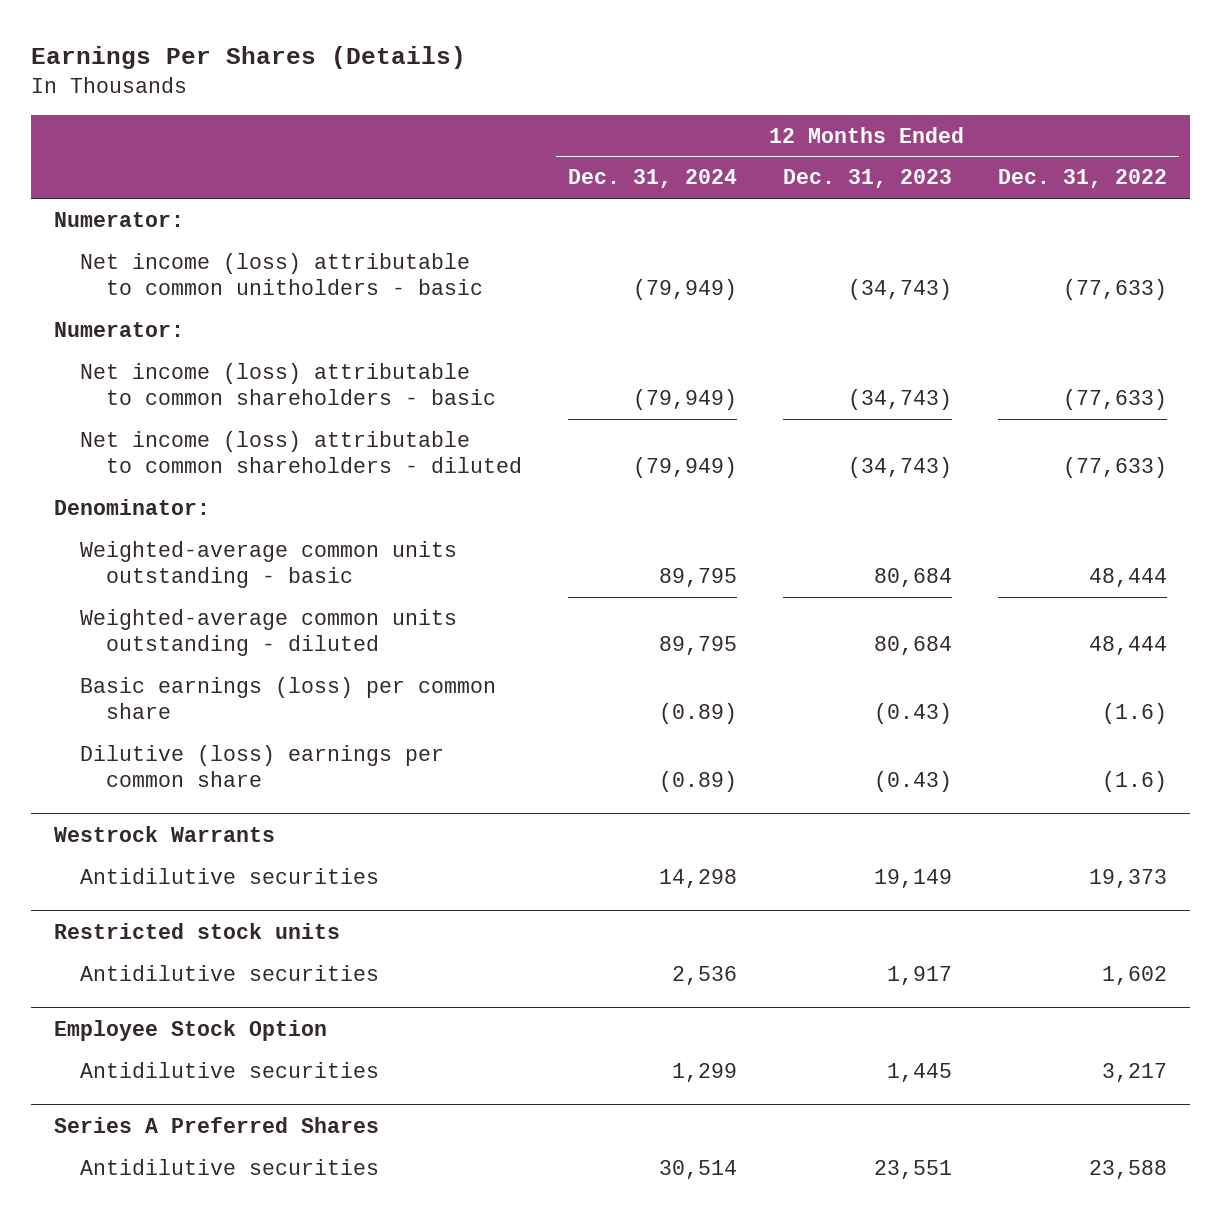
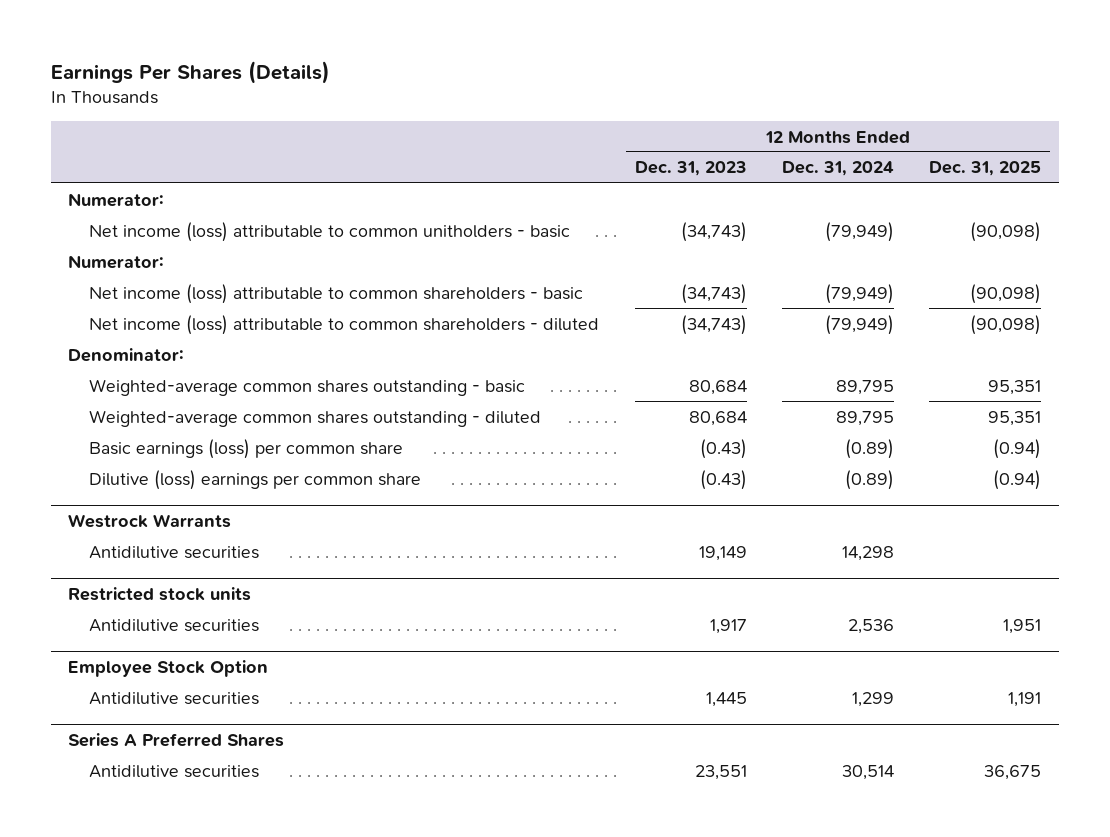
- | 12 Months Ended Dec. 31, 2024 | 12 Months Ended Dec. 31, 2023 | 12 Months Ended Dec. 31, 2022
+ | 12 Months Ended Dec. 31, 2023 | 12 Months Ended Dec. 31, 2024 | 12 Months Ended Dec. 31, 2025
- Weighted-average common units outstanding - basic | 89,795 | 80,684 | 48,444
- Weighted-average common units outstanding - diluted | 89,795 | 80,684 | 48,444
+ Weighted-average common shares outstanding - basic | 80,684 | 89,795 | 95,351
+ Weighted-average common shares outstanding - diluted | 80,684 | 89,795 | 95,351

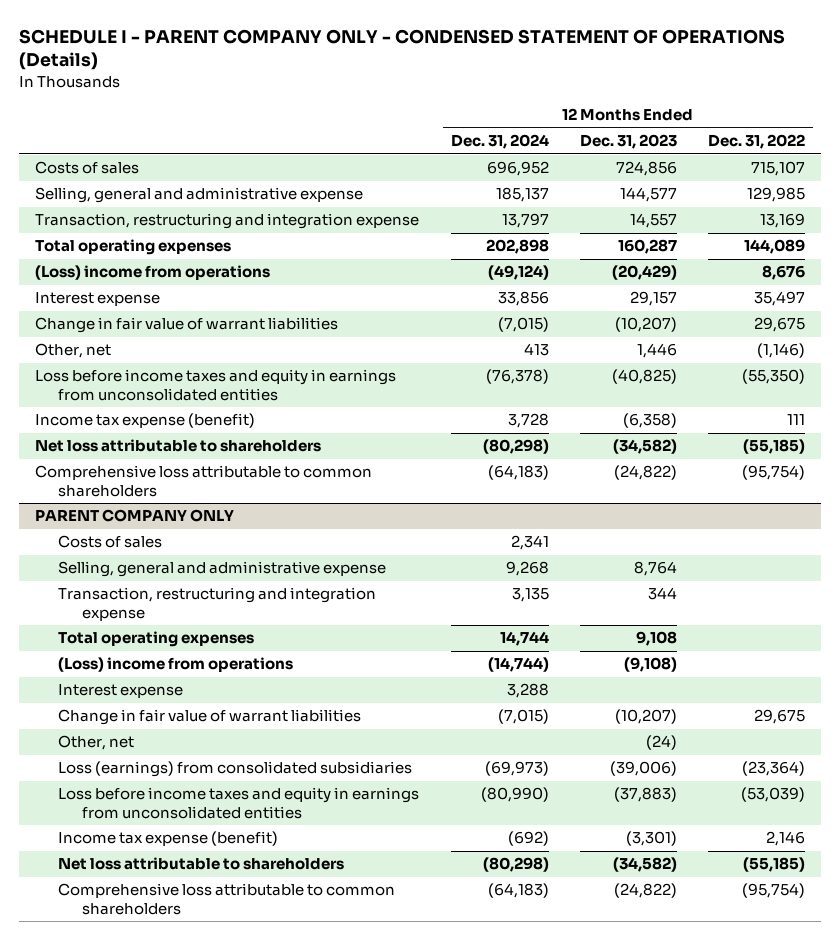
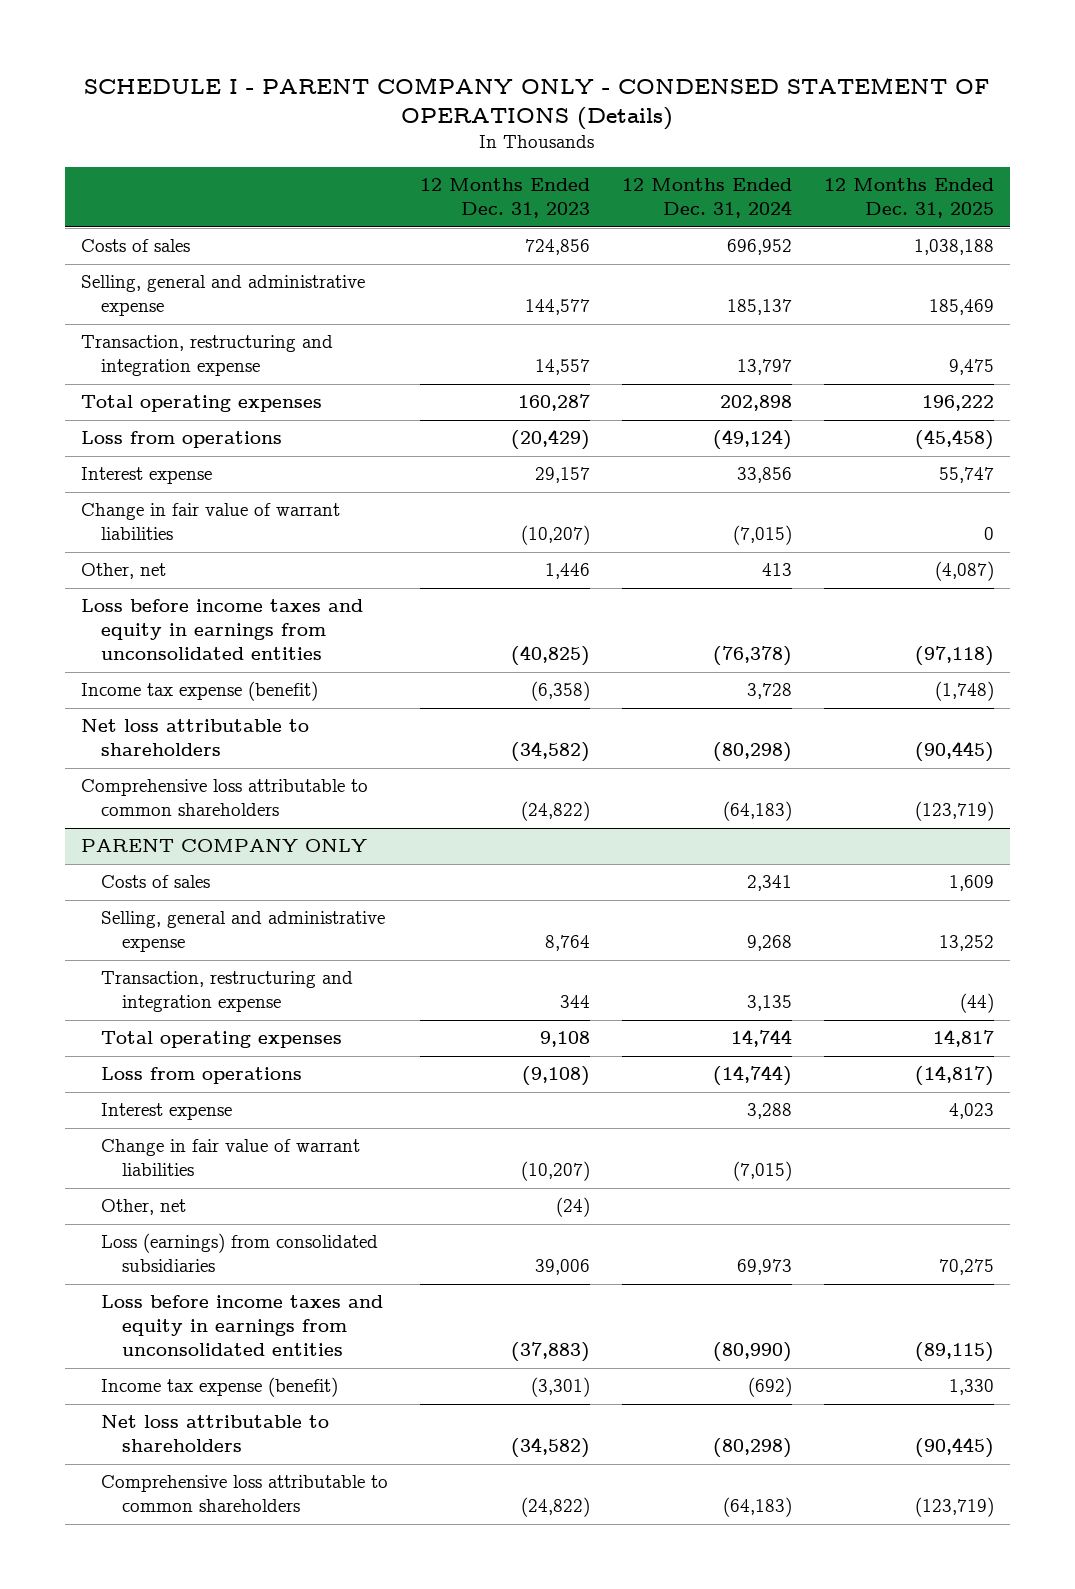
- | 12 Months Ended Dec. 31, 2024 | 12 Months Ended Dec. 31, 2023 | 12 Months Ended Dec. 31, 2022
+ | 12 Months Ended Dec. 31, 2023 | 12 Months Ended Dec. 31, 2024 | 12 Months Ended Dec. 31, 2025
- (Loss) income from operations | (49,124) | (20,429) | 8,676
+ Loss from operations | (20,429) | (49,124) | (45,458)
@ PARENT COMPANY ONLY
- (Loss) income from operations | (14,744) | (9,108) |
+ Loss from operations | (9,108) | (14,744) | (14,817)
- Loss (earnings) from consolidated subsidiaries | (69,973) | (39,006) | (23,364)
+ Loss (earnings) from consolidated subsidiaries | 39,006 | 69,973 | 70,275

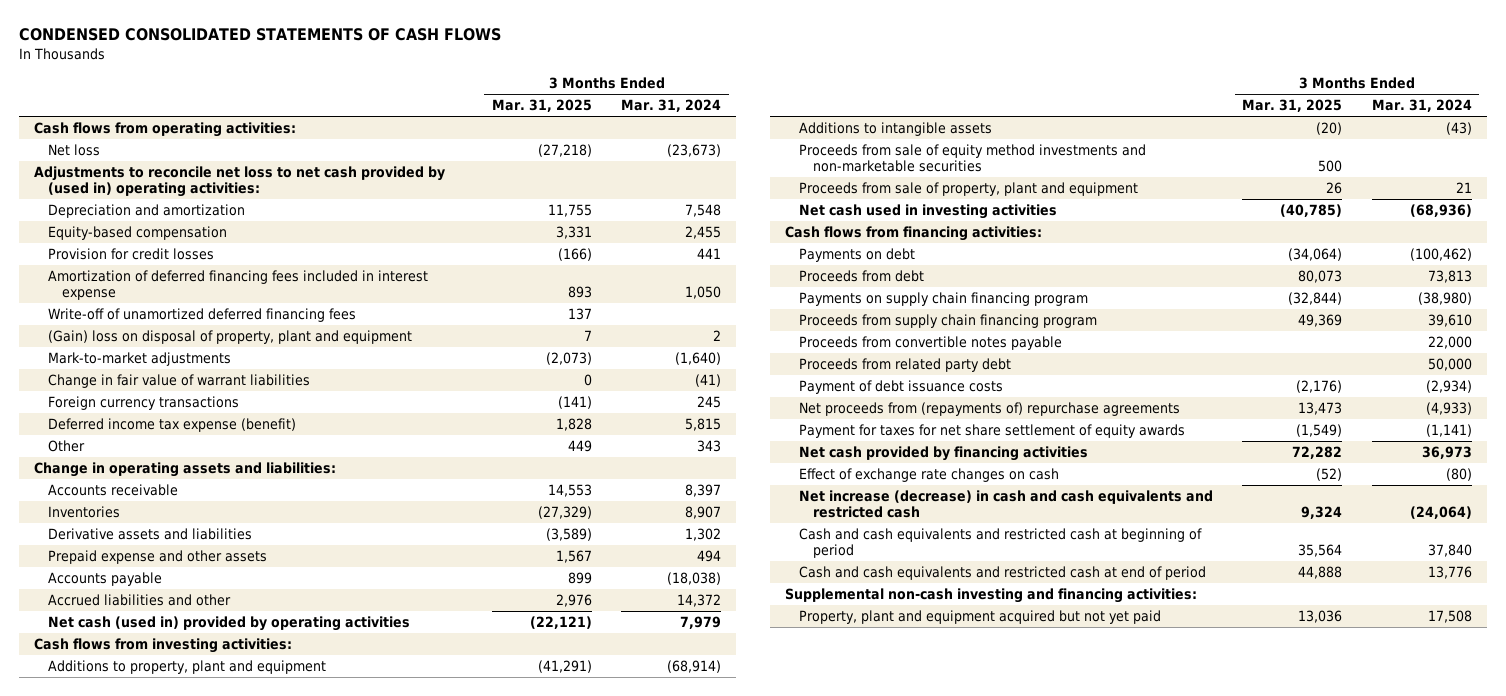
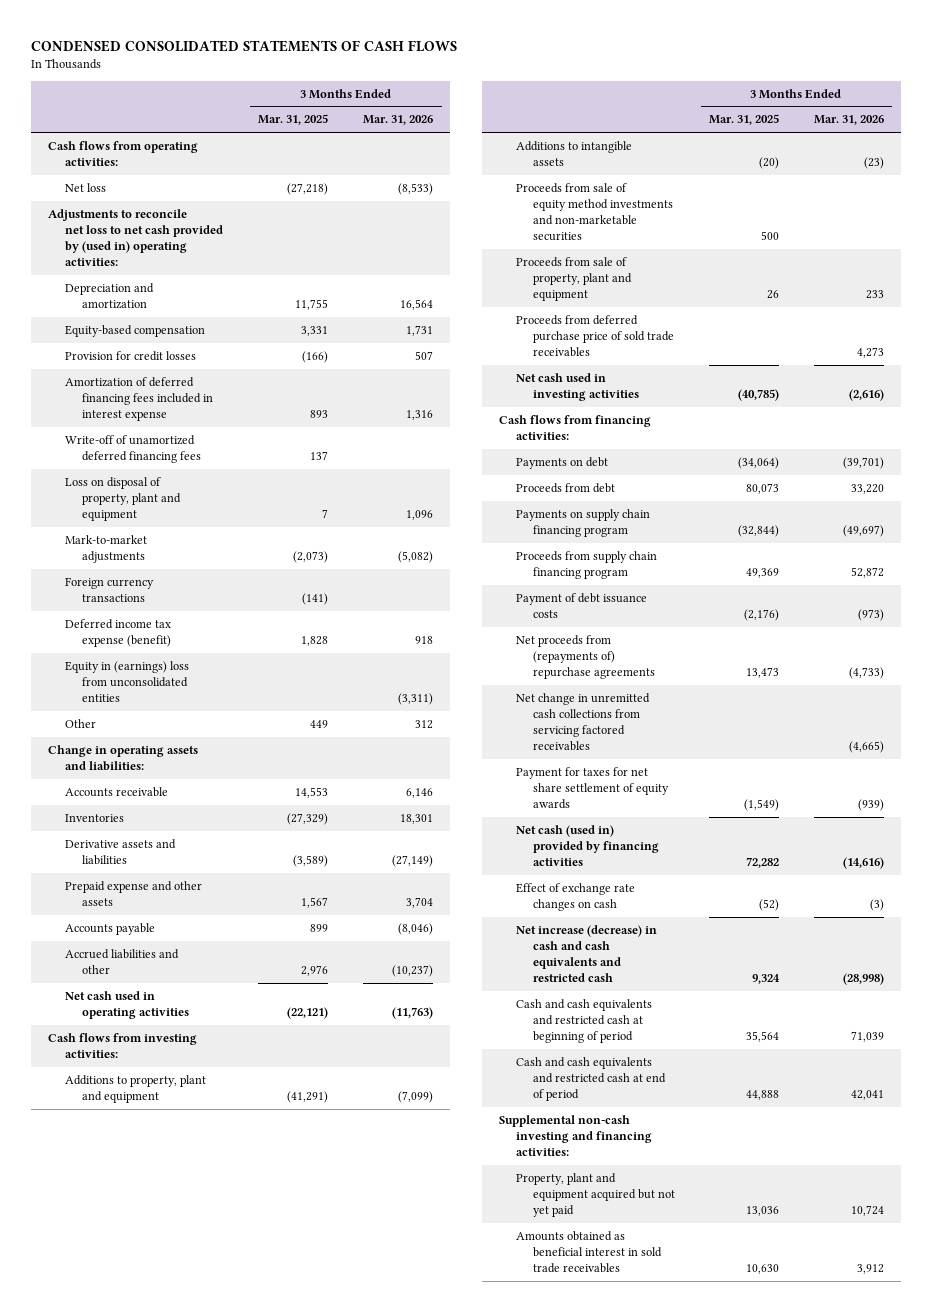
- | 3 Months Ended Mar. 31, 2025 | 3 Months Ended Mar. 31, 2024
+ | 3 Months Ended Mar. 31, 2025 | 3 Months Ended Mar. 31, 2026
- (Gain) loss on disposal of property, plant and equipment | 7 | 2
+ Loss on disposal of property, plant and equipment | 7 | 1,096
- Change in fair value of warrant liabilities | 0 | (41)
+ Equity in (earnings) loss from unconsolidated entities | | (3,311)
- Net cash (used in) provided by operating activities | (22,121) | 7,979
+ Net cash used in operating activities | (22,121) | (11,763)
+ Proceeds from deferred purchase price of sold trade receivables | | 4,273
- Proceeds from convertible notes payable | | 22,000
- Proceeds from related party debt | | 50,000
+ Net change in unremitted cash collections from servicing factored receivables | | (4,665)
- Net cash provided by financing activities | 72,282 | 36,973
+ Net cash (used in) provided by financing activities | 72,282 | (14,616)
+ Amounts obtained as beneficial interest in sold trade receivables | 10,630 | 3,912

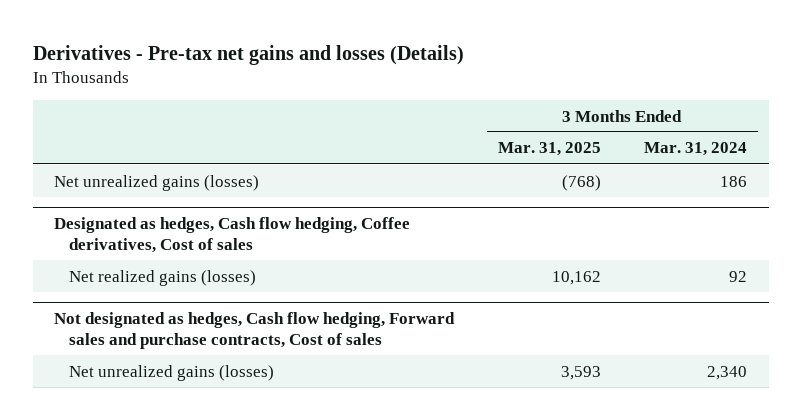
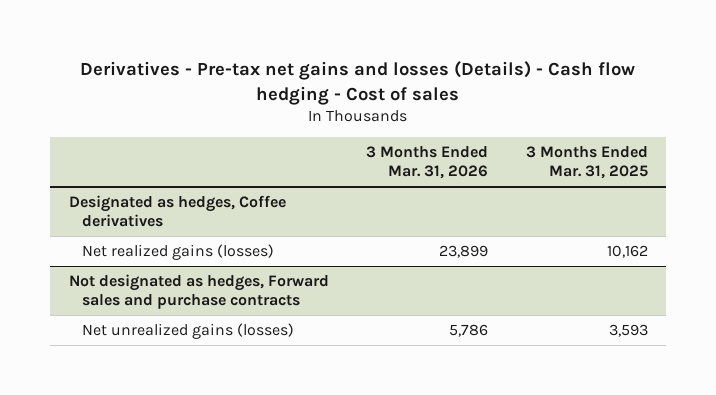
- Derivatives - Pre-tax net gains and losses (Details)
+ Derivatives - Pre-tax net gains and losses (Details) - Cash flow hedging - Cost of sales
- | 3 Months Ended Mar. 31, 2025 | 3 Months Ended Mar. 31, 2024
+ | 3 Months Ended Mar. 31, 2026 | 3 Months Ended Mar. 31, 2025
- Net unrealized gains (losses) | (768) | 186
- Designated as hedges, Cash flow hedging, Coffee derivatives, Cost of sales
+ Designated as hedges, Coffee derivatives
- Not designated as hedges, Cash flow hedging, Forward sales and purchase contracts, Cost of sales
+ Not designated as hedges, Forward sales and purchase contracts

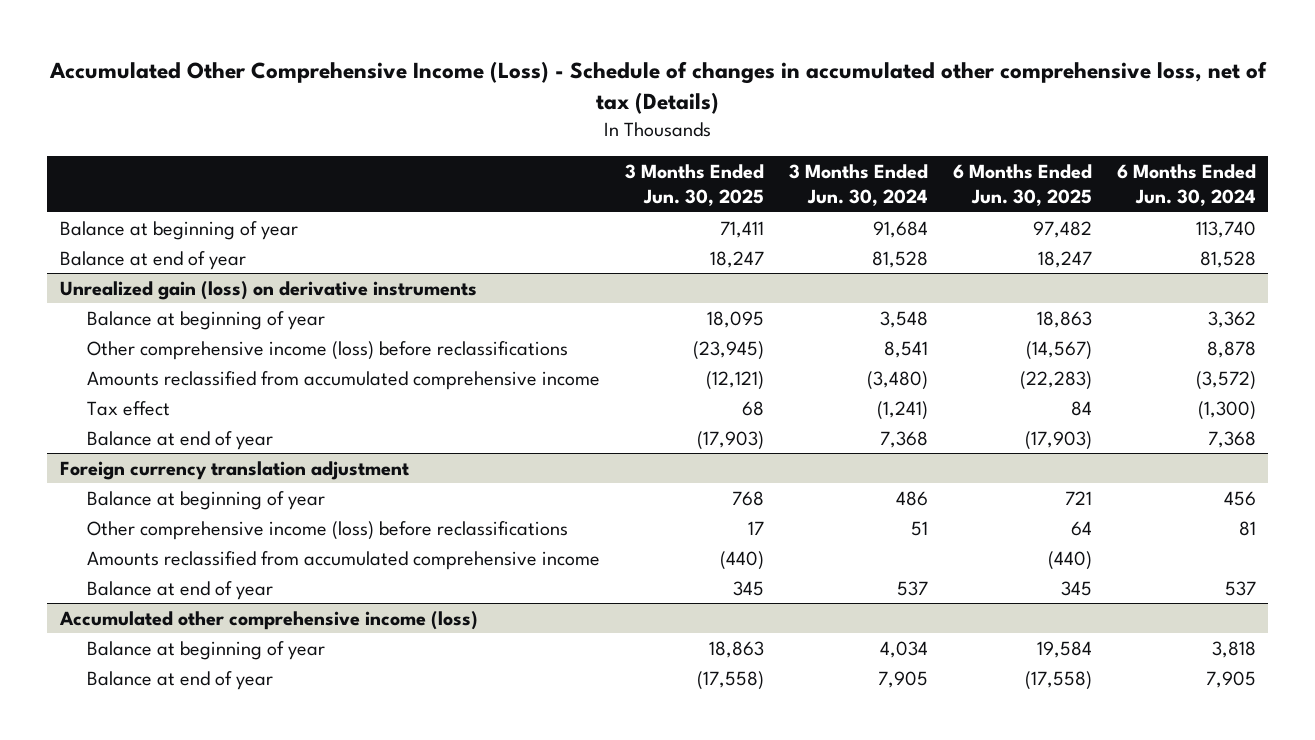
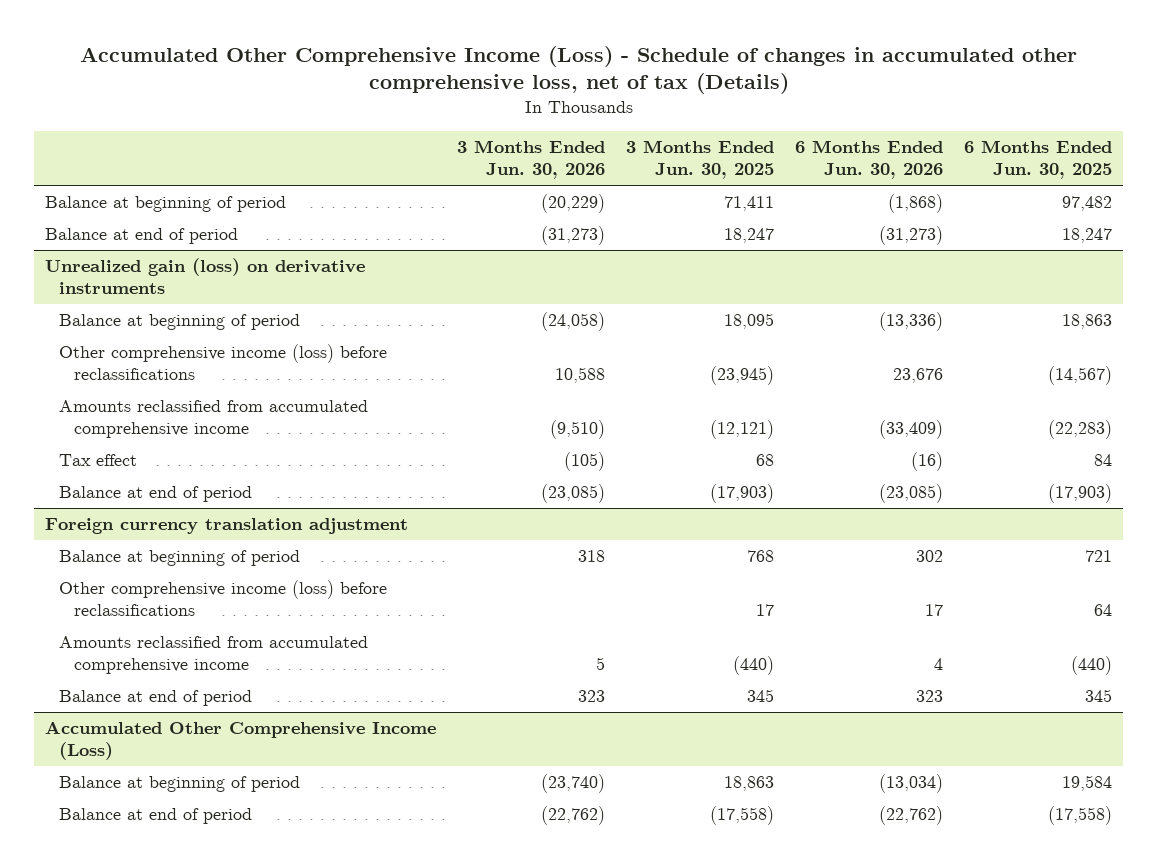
- | 3 Months Ended Jun. 30, 2025 | 3 Months Ended Jun. 30, 2024 | 6 Months Ended Jun. 30, 2025 | 6 Months Ended Jun. 30, 2024
+ | 3 Months Ended Jun. 30, 2026 | 3 Months Ended Jun. 30, 2025 | 6 Months Ended Jun. 30, 2026 | 6 Months Ended Jun. 30, 2025
- Balance at beginning of year | 71,411 | 91,684 | 97,482 | 113,740
- Balance at end of year | 18,247 | 81,528 | 18,247 | 81,528
+ Balance at beginning of period | (20,229) | 71,411 | (1,868) | 97,482
+ Balance at end of period | (31,273) | 18,247 | (31,273) | 18,247
@ Unrealized gain (loss) on derivative instruments
- Balance at beginning of year | 18,095 | 3,548 | 18,863 | 3,362
+ Balance at beginning of period | (24,058) | 18,095 | (13,336) | 18,863
- Balance at end of year | (17,903) | 7,368 | (17,903) | 7,368
+ Balance at end of period | (23,085) | (17,903) | (23,085) | (17,903)
@ Foreign currency translation adjustment
- Balance at beginning of year | 768 | 486 | 721 | 456
+ Balance at beginning of period | 318 | 768 | 302 | 721
- Balance at end of year | 345 | 537 | 345 | 537
- Accumulated other comprehensive income (loss)
- Balance at beginning of year | 18,863 | 4,034 | 19,584 | 3,818
- Balance at end of year | (17,558) | 7,905 | (17,558) | 7,905
@ Foreign currency translation adjustment
+ Balance at end of period | 323 | 345 | 323 | 345
+ Accumulated Other Comprehensive Income (Loss)
+ Balance at beginning of period | (23,740) | 18,863 | (13,034) | 19,584
+ Balance at end of period | (22,762) | (17,558) | (22,762) | (17,558)

